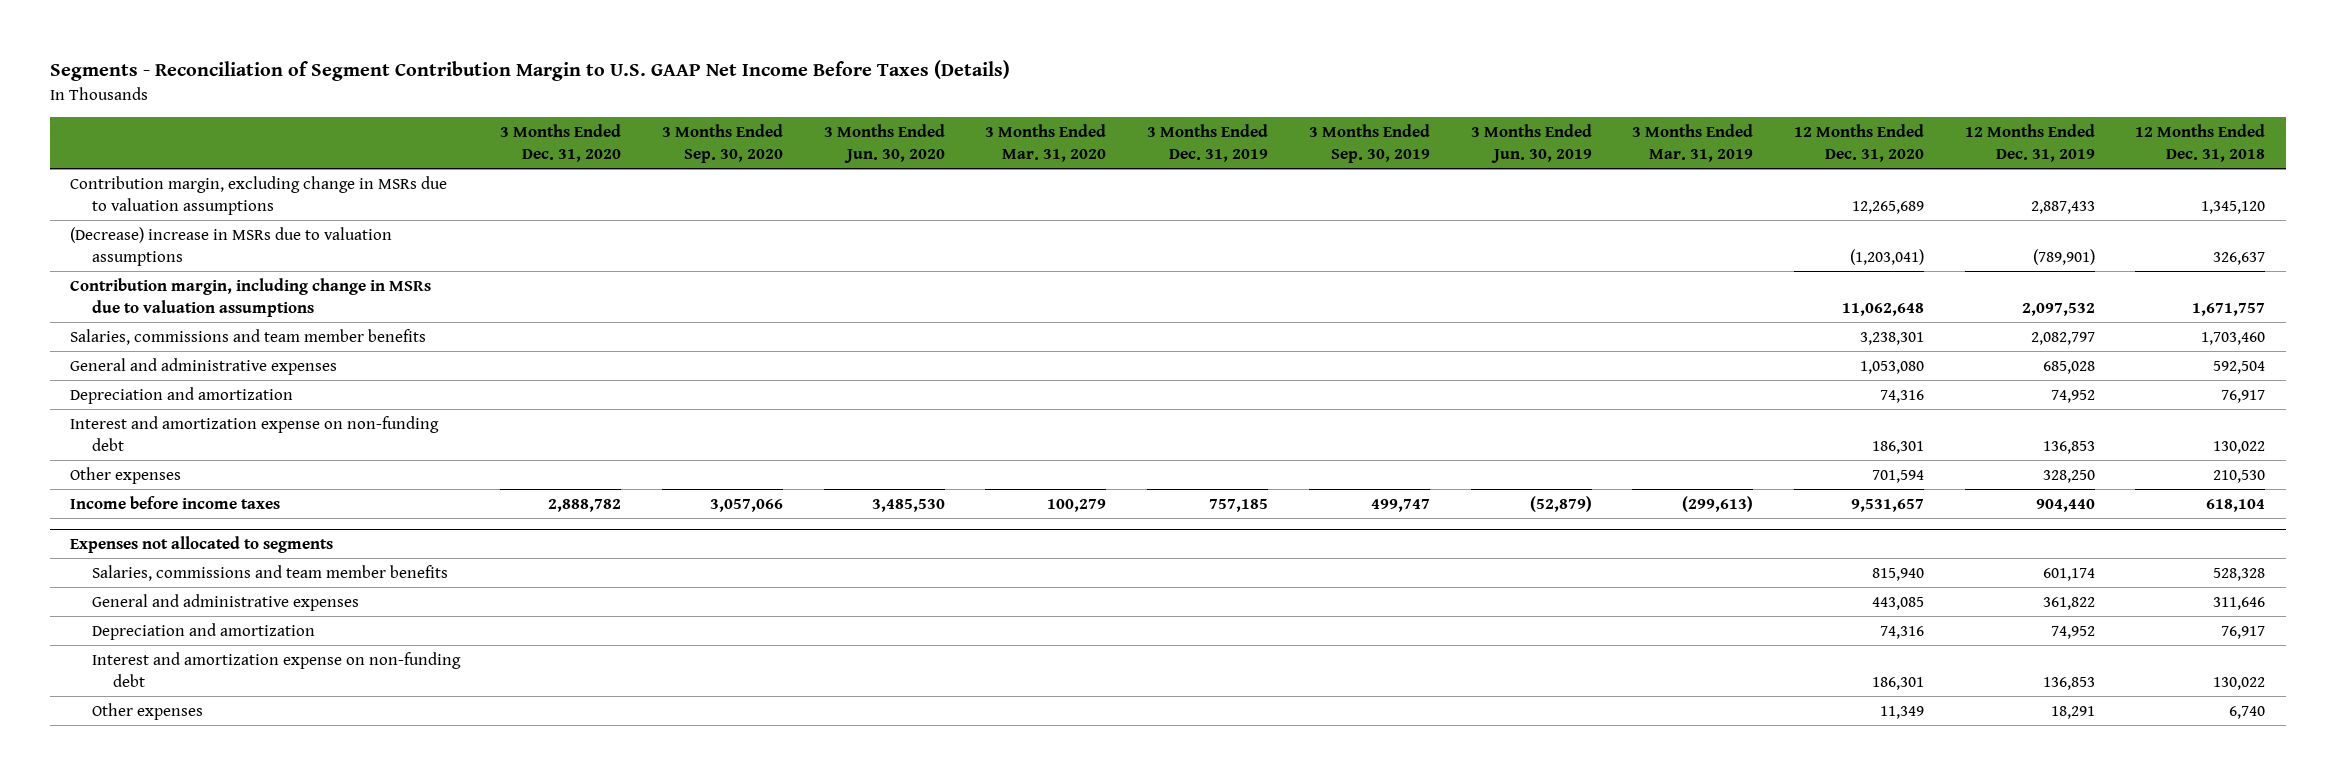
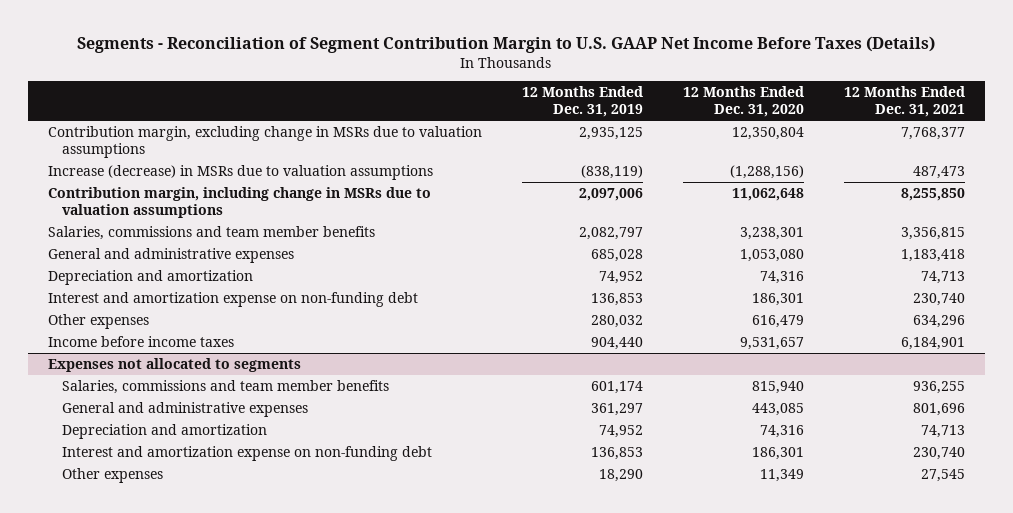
- | 3 Months Ended Dec. 31, 2020 | 3 Months Ended Sep. 30, 2020 | 3 Months Ended Jun. 30, 2020 | 3 Months Ended Mar. 31, 2020 | 3 Months Ended Dec. 31, 2019 | 3 Months Ended Sep. 30, 2019 | 3 Months Ended Jun. 30, 2019 | 3 Months Ended Mar. 31, 2019 | 12 Months Ended Dec. 31, 2020 | 12 Months Ended Dec. 31, 2019 | 12 Months Ended Dec. 31, 2018
+ | 12 Months Ended Dec. 31, 2019 | 12 Months Ended Dec. 31, 2020 | 12 Months Ended Dec. 31, 2021
- Contribution margin, excluding change in MSRs due to valuation assumptions | | | | | | | | | 12,265,689 | 2,887,433 | 1,345,120
- (Decrease) increase in MSRs due to valuation assumptions | | | | | | | | | (1,203,041) | (789,901) | 326,637
- Contribution margin, including change in MSRs due to valuation assumptions | | | | | | | | | 11,062,648 | 2,097,532 | 1,671,757
+ Contribution margin, excluding change in MSRs due to valuation assumptions | 2,935,125 | 12,350,804 | 7,768,377
+ Increase (decrease) in MSRs due to valuation assumptions | (838,119) | (1,288,156) | 487,473
+ Contribution margin, including change in MSRs due to valuation assumptions | 2,097,006 | 11,062,648 | 8,255,850
- Other expenses | | | | | | | | | 701,594 | 328,250 | 210,530
+ Other expenses | 280,032 | 616,479 | 634,296
@ Expenses not allocated to segments
- General and administrative expenses | | | | | | | | | 443,085 | 361,822 | 311,646
+ General and administrative expenses | 361,297 | 443,085 | 801,696
- Other expenses | | | | | | | | | 11,349 | 18,291 | 6,740
+ Other expenses | 18,290 | 11,349 | 27,545

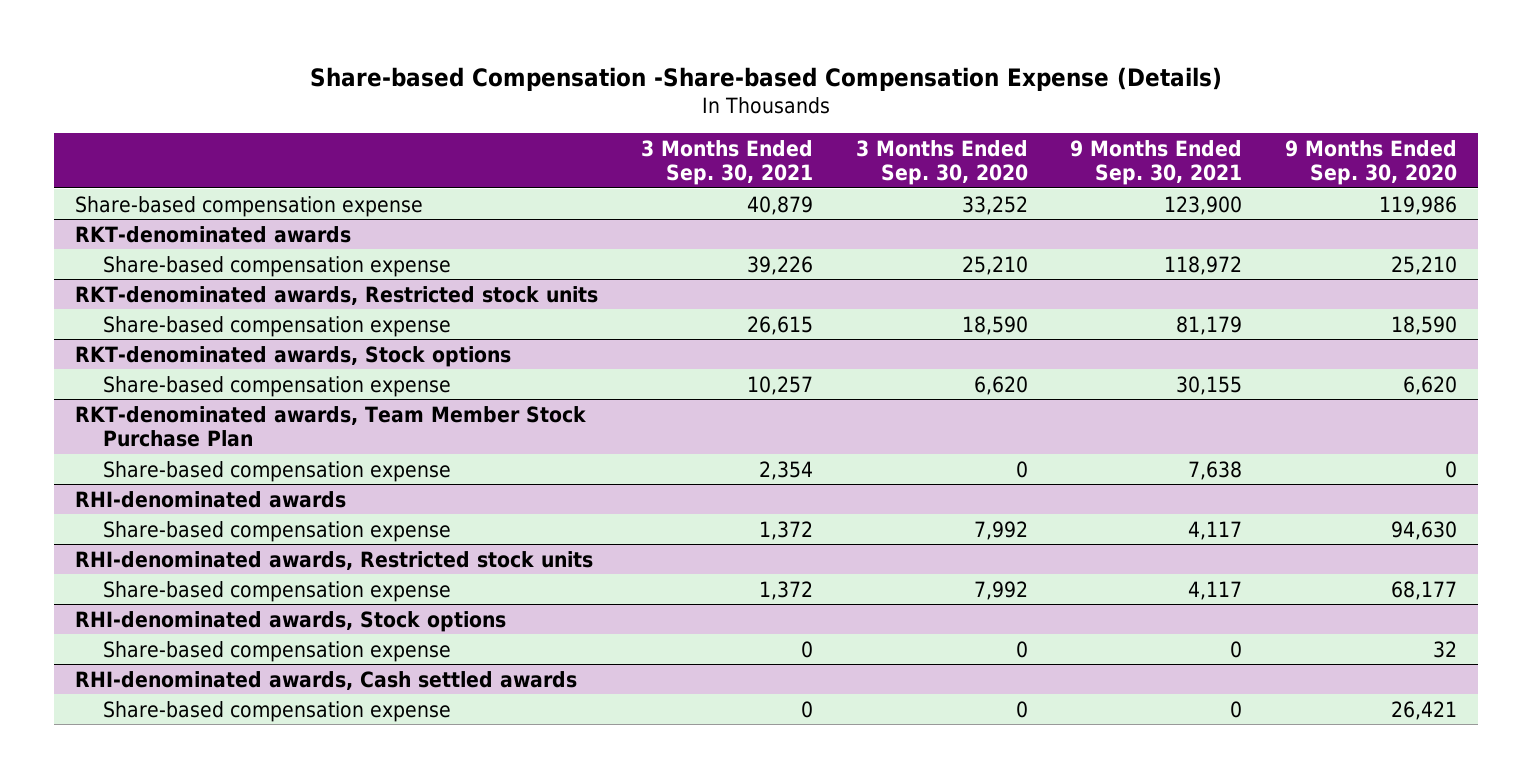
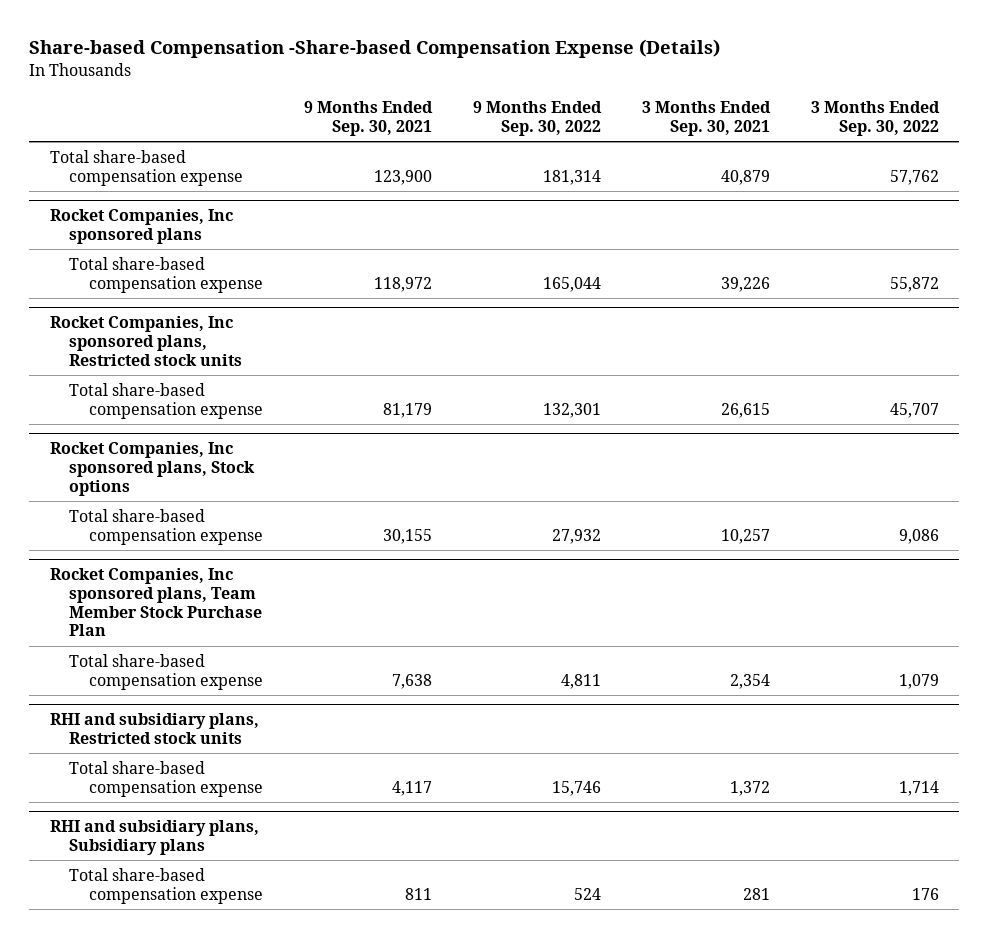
- | 3 Months Ended Sep. 30, 2021 | 3 Months Ended Sep. 30, 2020 | 9 Months Ended Sep. 30, 2021 | 9 Months Ended Sep. 30, 2020
+ | 9 Months Ended Sep. 30, 2021 | 9 Months Ended Sep. 30, 2022 | 3 Months Ended Sep. 30, 2021 | 3 Months Ended Sep. 30, 2022
- Share-based compensation expense | 40,879 | 33,252 | 123,900 | 119,986
- RKT-denominated awards
- Share-based compensation expense | 39,226 | 25,210 | 118,972 | 25,210
- RKT-denominated awards, Restricted stock units
- Share-based compensation expense | 26,615 | 18,590 | 81,179 | 18,590
- RKT-denominated awards, Stock options
- Share-based compensation expense | 10,257 | 6,620 | 30,155 | 6,620
- RKT-denominated awards, Team Member Stock Purchase Plan
- Share-based compensation expense | 2,354 | 0 | 7,638 | 0
- RHI-denominated awards
- Share-based compensation expense | 1,372 | 7,992 | 4,117 | 94,630
- RHI-denominated awards, Restricted stock units
- Share-based compensation expense | 1,372 | 7,992 | 4,117 | 68,177
- RHI-denominated awards, Stock options
- Share-based compensation expense | 0 | 0 | 0 | 32
- RHI-denominated awards, Cash settled awards
- Share-based compensation expense | 0 | 0 | 0 | 26,421
+ Total share-based compensation expense | 123,900 | 181,314 | 40,879 | 57,762
+ Rocket Companies, Inc sponsored plans
+ Total share-based compensation expense | 118,972 | 165,044 | 39,226 | 55,872
+ Rocket Companies, Inc sponsored plans, Restricted stock units
+ Total share-based compensation expense | 81,179 | 132,301 | 26,615 | 45,707
+ Rocket Companies, Inc sponsored plans, Stock options
+ Total share-based compensation expense | 30,155 | 27,932 | 10,257 | 9,086
+ Rocket Companies, Inc sponsored plans, Team Member Stock Purchase Plan
+ Total share-based compensation expense | 7,638 | 4,811 | 2,354 | 1,079
+ RHI and subsidiary plans, Restricted stock units
+ Total share-based compensation expense | 4,117 | 15,746 | 1,372 | 1,714
+ RHI and subsidiary plans, Subsidiary plans
+ Total share-based compensation expense | 811 | 524 | 281 | 176

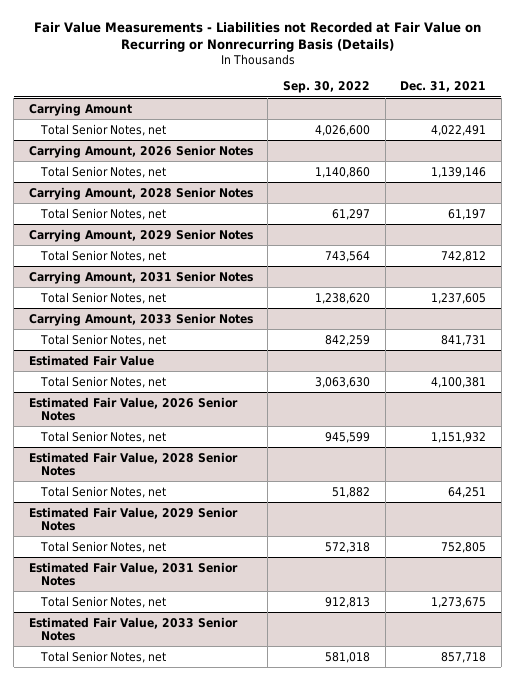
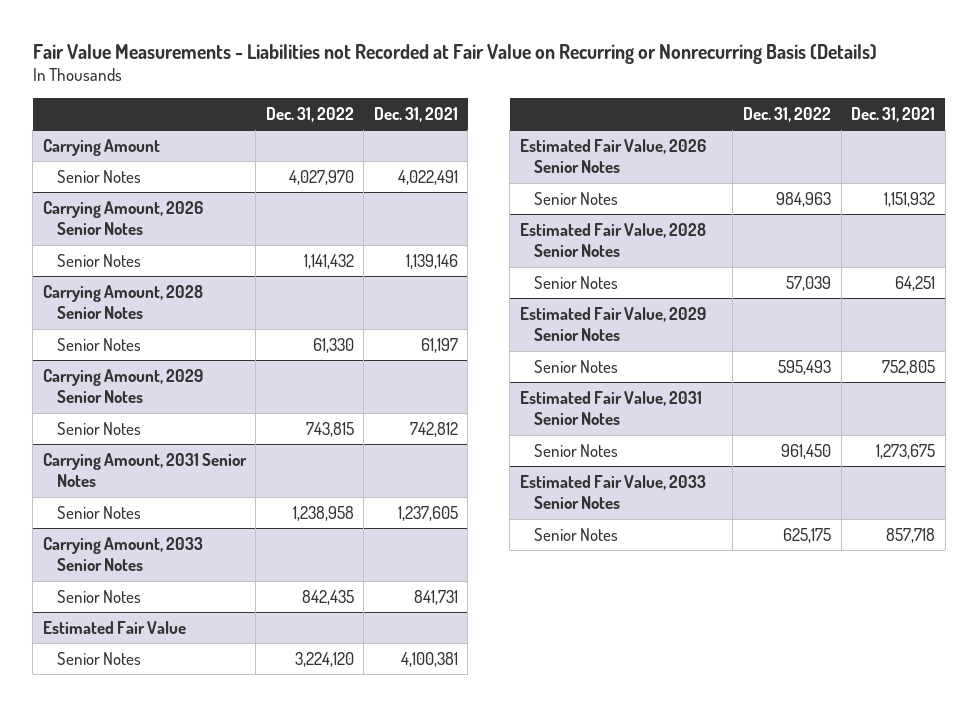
- | Sep. 30, 2022 | Dec. 31, 2021
+ | Dec. 31, 2022 | Dec. 31, 2021
@ Carrying Amount
- Total Senior Notes, net | 4,026,600 | 4,022,491
+ Senior Notes | 4,027,970 | 4,022,491
@ Carrying Amount, 2026 Senior Notes
- Total Senior Notes, net | 1,140,860 | 1,139,146
+ Senior Notes | 1,141,432 | 1,139,146
@ Carrying Amount, 2028 Senior Notes
- Total Senior Notes, net | 61,297 | 61,197
+ Senior Notes | 61,330 | 61,197
@ Carrying Amount, 2029 Senior Notes
- Total Senior Notes, net | 743,564 | 742,812
+ Senior Notes | 743,815 | 742,812
@ Carrying Amount, 2031 Senior Notes
- Total Senior Notes, net | 1,238,620 | 1,237,605
+ Senior Notes | 1,238,958 | 1,237,605
@ Carrying Amount, 2033 Senior Notes
- Total Senior Notes, net | 842,259 | 841,731
+ Senior Notes | 842,435 | 841,731
@ Estimated Fair Value
- Total Senior Notes, net | 3,063,630 | 4,100,381
+ Senior Notes | 3,224,120 | 4,100,381
@ Estimated Fair Value, 2026 Senior Notes
- Total Senior Notes, net | 945,599 | 1,151,932
+ Senior Notes | 984,963 | 1,151,932
@ Estimated Fair Value, 2028 Senior Notes
- Total Senior Notes, net | 51,882 | 64,251
+ Senior Notes | 57,039 | 64,251
@ Estimated Fair Value, 2029 Senior Notes
- Total Senior Notes, net | 572,318 | 752,805
+ Senior Notes | 595,493 | 752,805
@ Estimated Fair Value, 2031 Senior Notes
- Total Senior Notes, net | 912,813 | 1,273,675
+ Senior Notes | 961,450 | 1,273,675
@ Estimated Fair Value, 2033 Senior Notes
- Total Senior Notes, net | 581,018 | 857,718
+ Senior Notes | 625,175 | 857,718

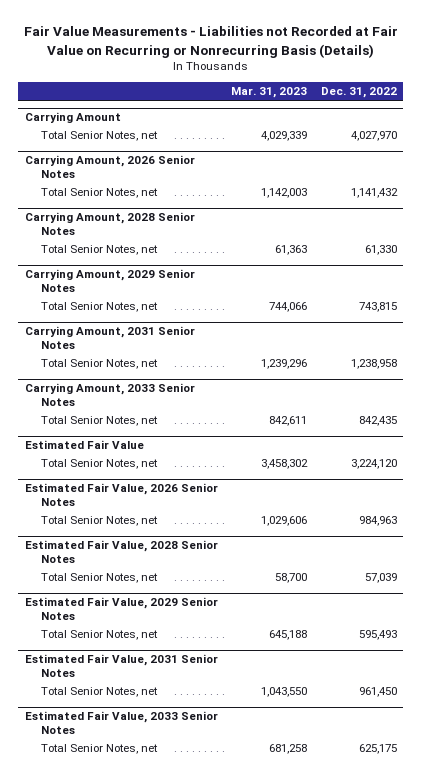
- | Dec. 31, 2022 | Dec. 31, 2021
+ | Mar. 31, 2023 | Dec. 31, 2022
@ Carrying Amount
- Senior Notes | 4,027,970 | 4,022,491
+ Total Senior Notes, net | 4,029,339 | 4,027,970
@ Carrying Amount, 2026 Senior Notes
- Senior Notes | 1,141,432 | 1,139,146
+ Total Senior Notes, net | 1,142,003 | 1,141,432
@ Carrying Amount, 2028 Senior Notes
- Senior Notes | 61,330 | 61,197
+ Total Senior Notes, net | 61,363 | 61,330
@ Carrying Amount, 2029 Senior Notes
- Senior Notes | 743,815 | 742,812
+ Total Senior Notes, net | 744,066 | 743,815
@ Carrying Amount, 2031 Senior Notes
- Senior Notes | 1,238,958 | 1,237,605
+ Total Senior Notes, net | 1,239,296 | 1,238,958
@ Carrying Amount, 2033 Senior Notes
- Senior Notes | 842,435 | 841,731
+ Total Senior Notes, net | 842,611 | 842,435
@ Estimated Fair Value
- Senior Notes | 3,224,120 | 4,100,381
+ Total Senior Notes, net | 3,458,302 | 3,224,120
@ Estimated Fair Value, 2026 Senior Notes
- Senior Notes | 984,963 | 1,151,932
+ Total Senior Notes, net | 1,029,606 | 984,963
@ Estimated Fair Value, 2028 Senior Notes
- Senior Notes | 57,039 | 64,251
+ Total Senior Notes, net | 58,700 | 57,039
@ Estimated Fair Value, 2029 Senior Notes
- Senior Notes | 595,493 | 752,805
+ Total Senior Notes, net | 645,188 | 595,493
@ Estimated Fair Value, 2031 Senior Notes
- Senior Notes | 961,450 | 1,273,675
+ Total Senior Notes, net | 1,043,550 | 961,450
@ Estimated Fair Value, 2033 Senior Notes
- Senior Notes | 625,175 | 857,718
+ Total Senior Notes, net | 681,258 | 625,175

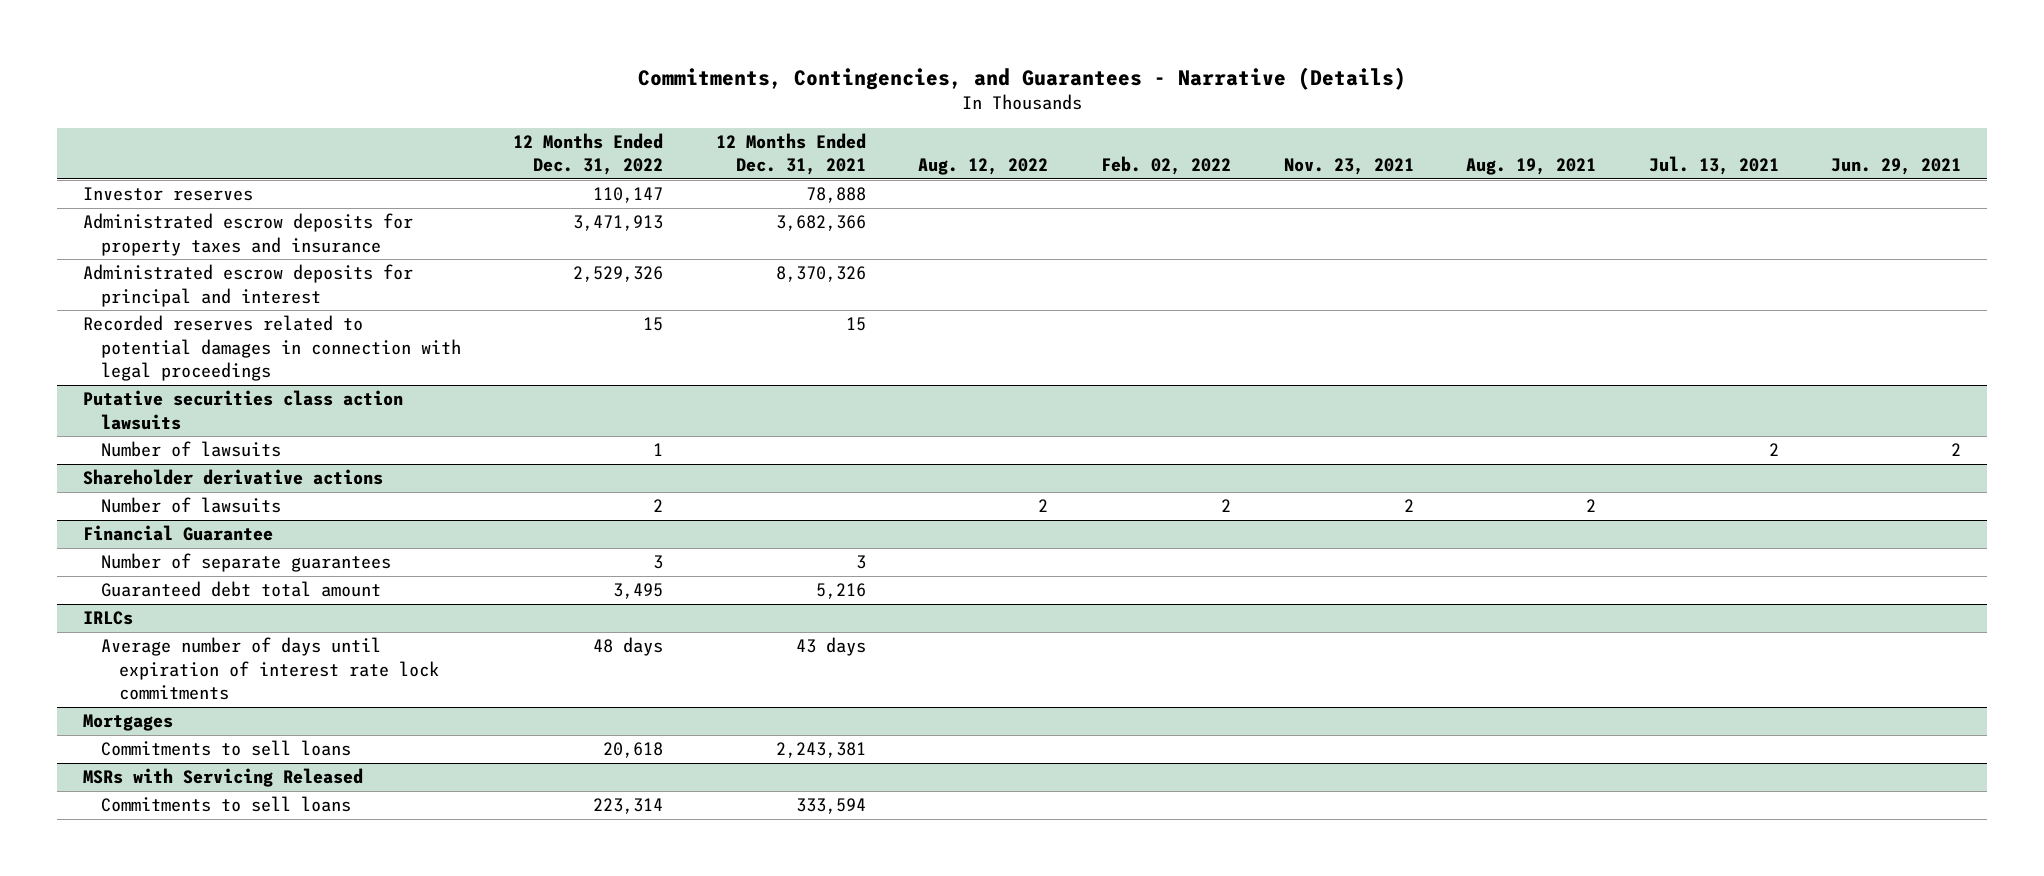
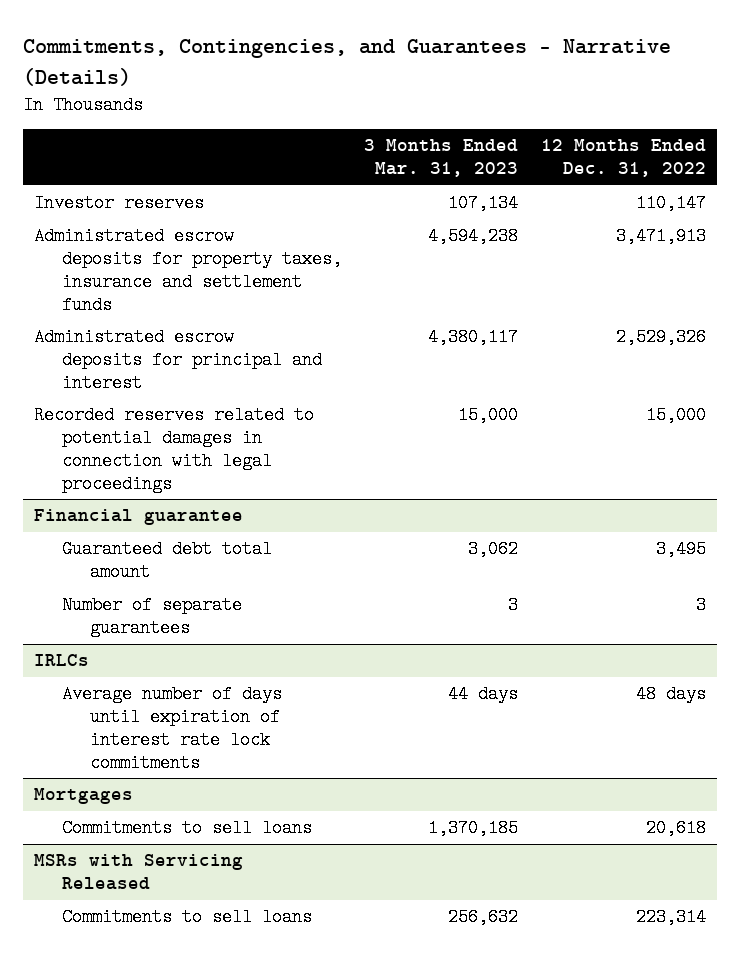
- | 12 Months Ended Dec. 31, 2022 | 12 Months Ended Dec. 31, 2021 | Aug. 12, 2022 | Feb. 02, 2022 | Nov. 23, 2021 | Aug. 19, 2021 | Jul. 13, 2021 | Jun. 29, 2021
+ | 3 Months Ended Mar. 31, 2023 | 12 Months Ended Dec. 31, 2022
- Administrated escrow deposits for property taxes and insurance | 3,471,913 | 3,682,366 | | | | | |
+ Administrated escrow deposits for property taxes, insurance and settlement funds | 4,594,238 | 3,471,913
- Recorded reserves related to potential damages in connection with legal proceedings | 15 | 15 | | | | | |
- Putative securities class action lawsuits
- Number of lawsuits | 1 | | | | | | 2 | 2
- Shareholder derivative actions
- Number of lawsuits | 2 | | 2 | 2 | 2 | 2 | |
- Financial Guarantee
- Number of separate guarantees | 3 | 3 | | | | | |
+ Recorded reserves related to potential damages in connection with legal proceedings | 15,000 | 15,000
+ Financial guarantee
+ Number of separate guarantees | 3 | 3

